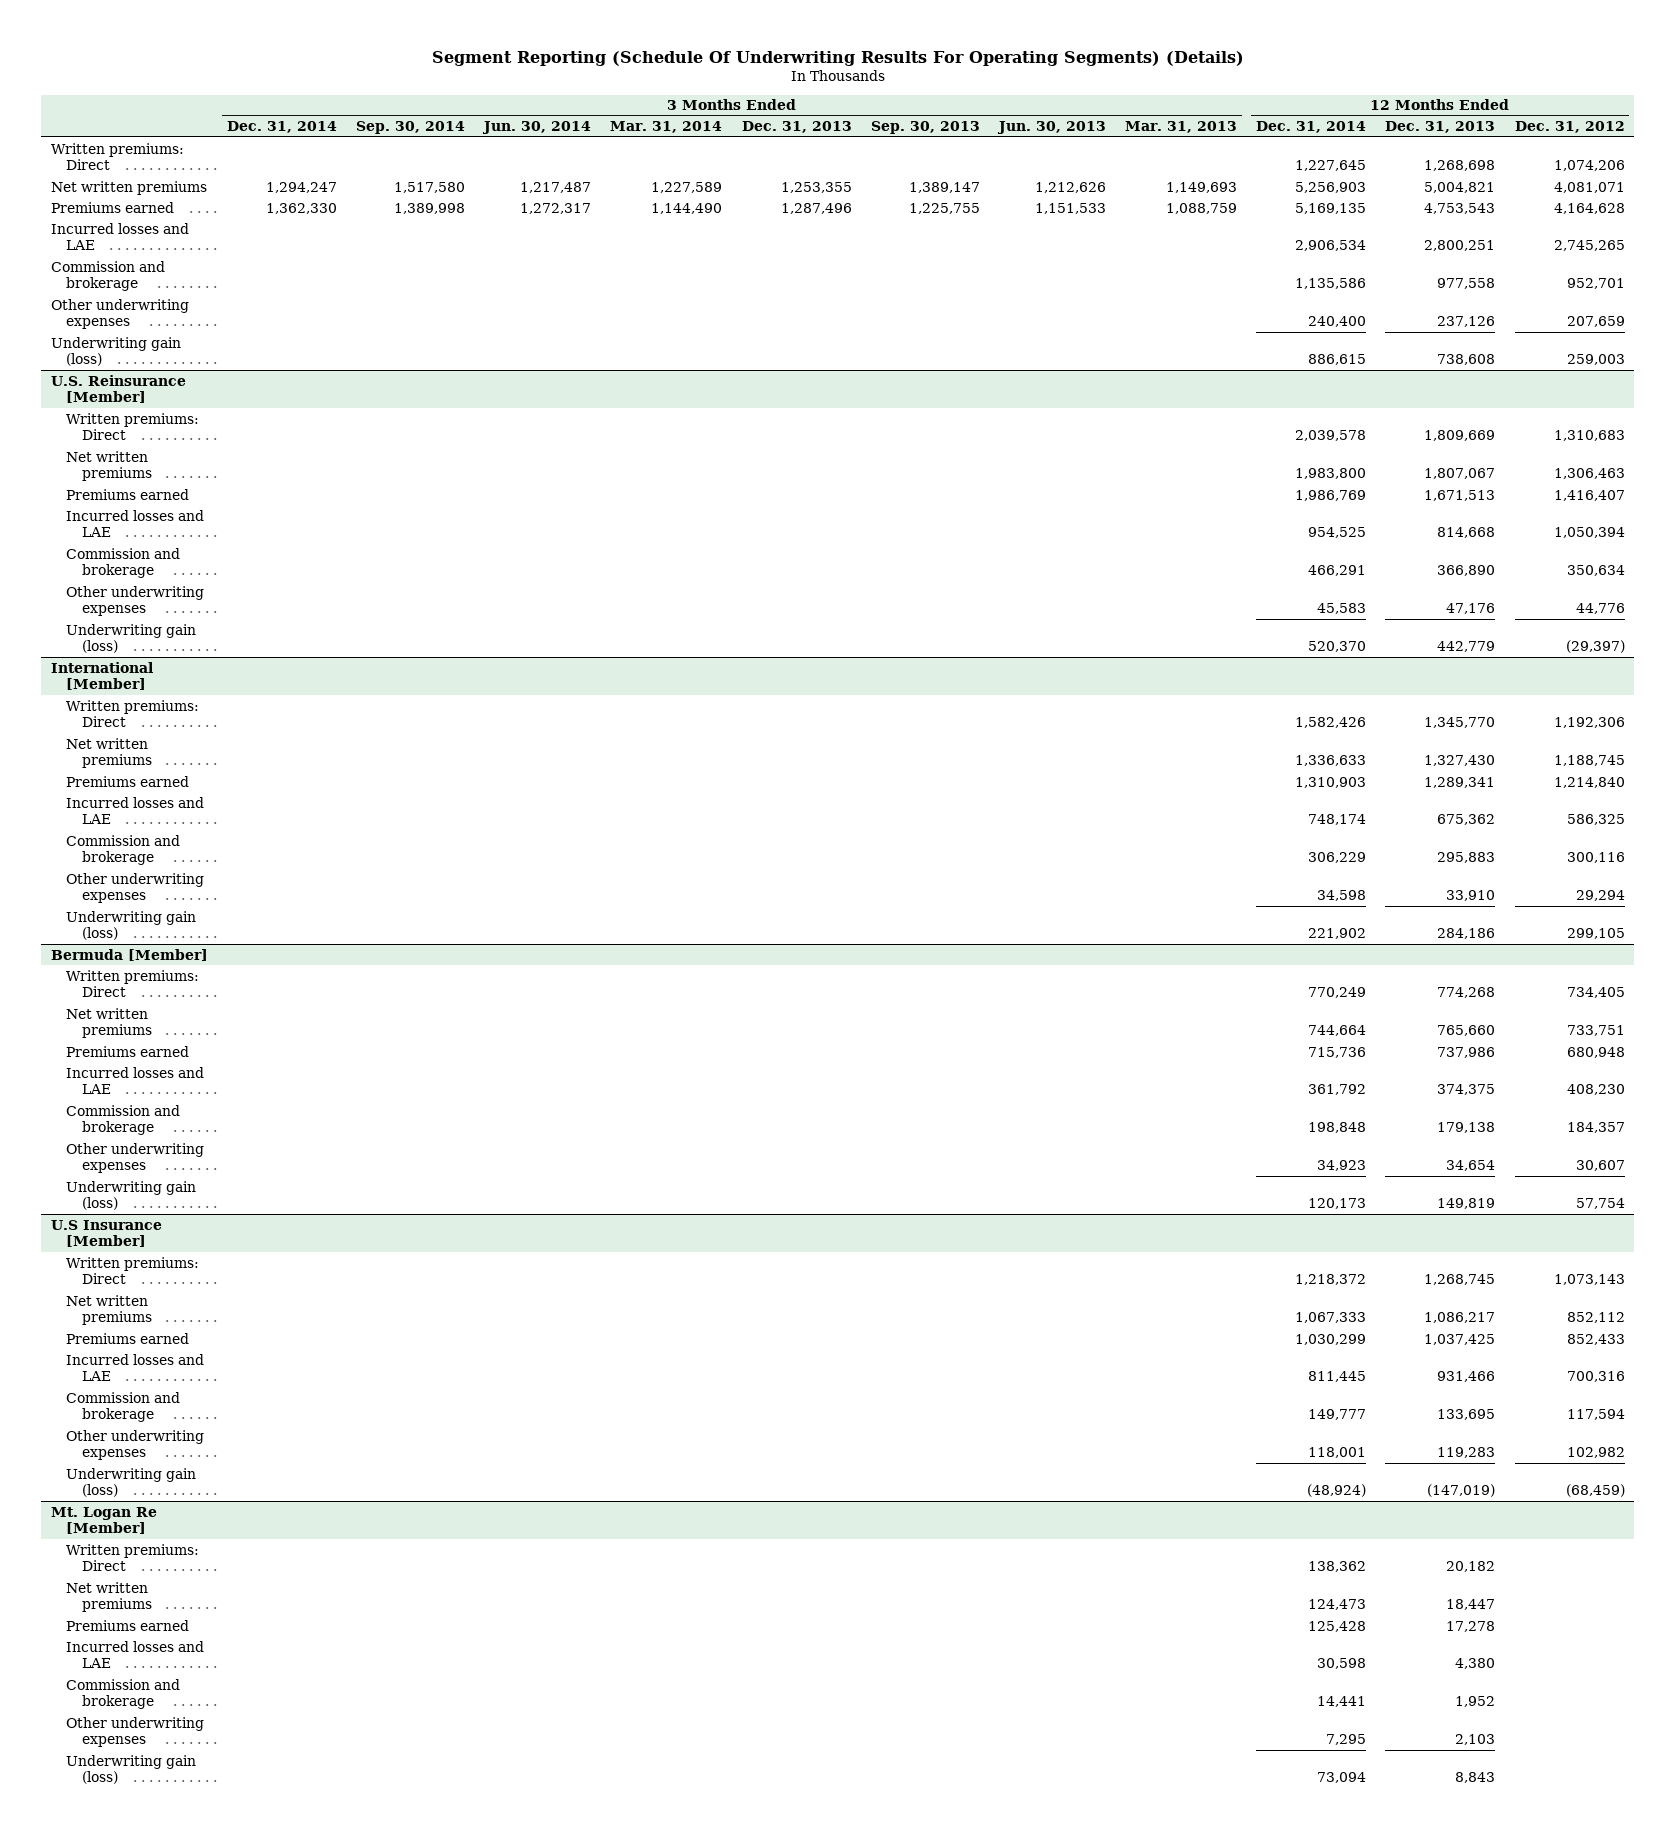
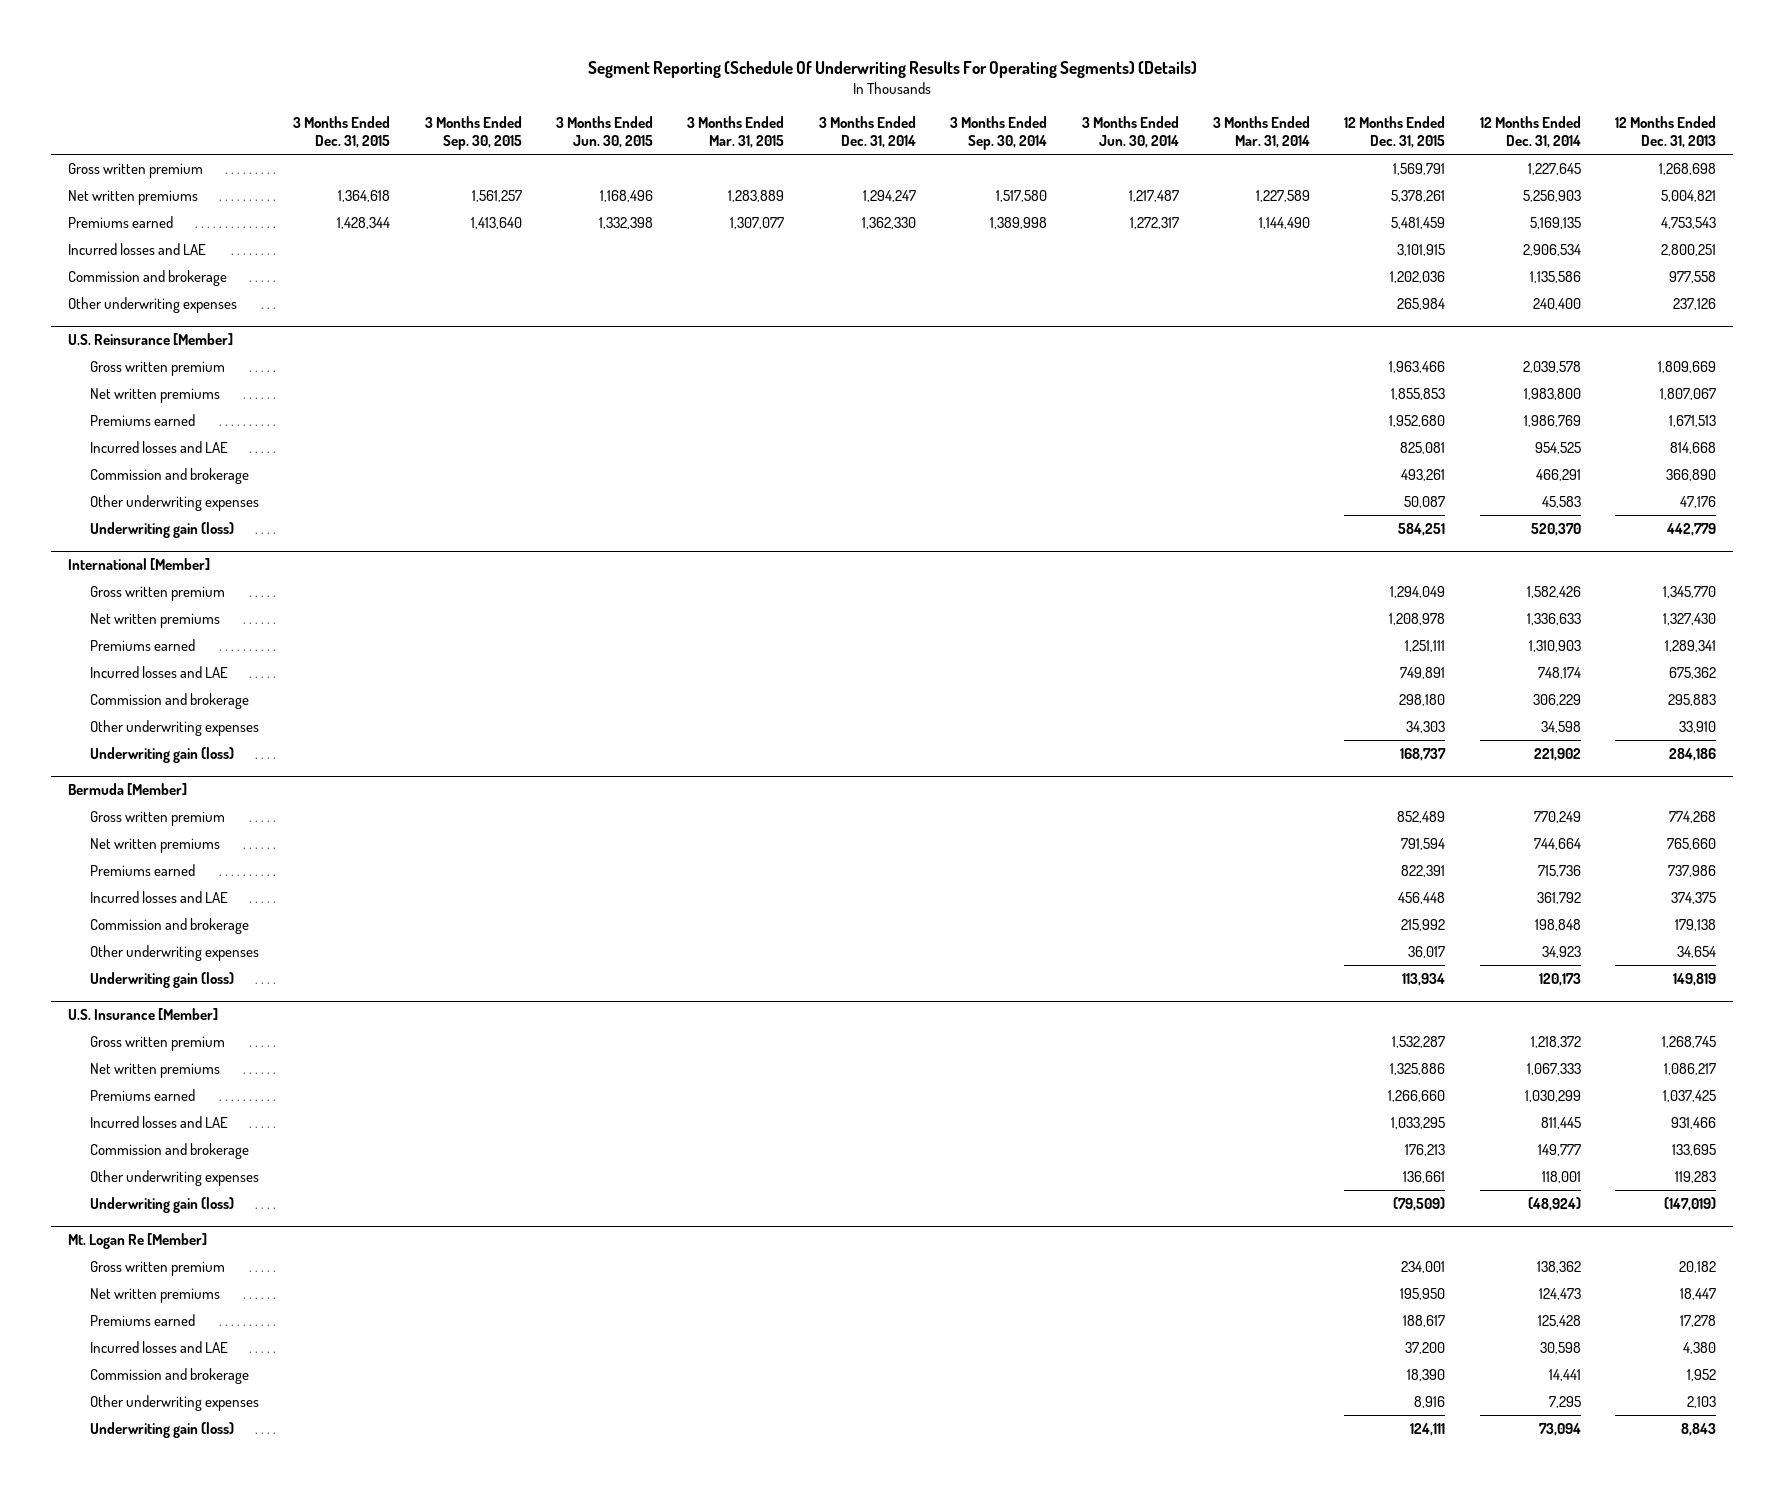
- | 3 Months Ended Dec. 31, 2014 | 3 Months Ended Sep. 30, 2014 | 3 Months Ended Jun. 30, 2014 | 3 Months Ended Mar. 31, 2014 | 3 Months Ended Dec. 31, 2013 | 3 Months Ended Sep. 30, 2013 | 3 Months Ended Jun. 30, 2013 | 3 Months Ended Mar. 31, 2013 | 12 Months Ended Dec. 31, 2014 | 12 Months Ended Dec. 31, 2013 | 12 Months Ended Dec. 31, 2012
+ | 3 Months Ended Dec. 31, 2015 | 3 Months Ended Sep. 30, 2015 | 3 Months Ended Jun. 30, 2015 | 3 Months Ended Mar. 31, 2015 | 3 Months Ended Dec. 31, 2014 | 3 Months Ended Sep. 30, 2014 | 3 Months Ended Jun. 30, 2014 | 3 Months Ended Mar. 31, 2014 | 12 Months Ended Dec. 31, 2015 | 12 Months Ended Dec. 31, 2014 | 12 Months Ended Dec. 31, 2013
- Written premiums: Direct | | | | | | | | | 1,227,645 | 1,268,698 | 1,074,206
+ Gross written premium | | | | | | | | | 1,569,791 | 1,227,645 | 1,268,698
- Underwriting gain (loss) | | | | | | | | | 886,615 | 738,608 | 259,003
@ U.S. Reinsurance [Member]
- Written premiums: Direct | | | | | | | | | 2,039,578 | 1,809,669 | 1,310,683
+ Gross written premium | | | | | | | | | 1,963,466 | 2,039,578 | 1,809,669
@ International [Member]
- Written premiums: Direct | | | | | | | | | 1,582,426 | 1,345,770 | 1,192,306
+ Gross written premium | | | | | | | | | 1,294,049 | 1,582,426 | 1,345,770
@ Bermuda [Member]
- Written premiums: Direct | | | | | | | | | 770,249 | 774,268 | 734,405
+ Gross written premium | | | | | | | | | 852,489 | 770,249 | 774,268
- U.S Insurance [Member]
- Written premiums: Direct | | | | | | | | | 1,218,372 | 1,268,745 | 1,073,143
+ U.S. Insurance [Member]
+ Gross written premium | | | | | | | | | 1,532,287 | 1,218,372 | 1,268,745
@ Mt. Logan Re [Member]
- Written premiums: Direct | | | | | | | | | 138,362 | 20,182 |
+ Gross written premium | | | | | | | | | 234,001 | 138,362 | 20,182

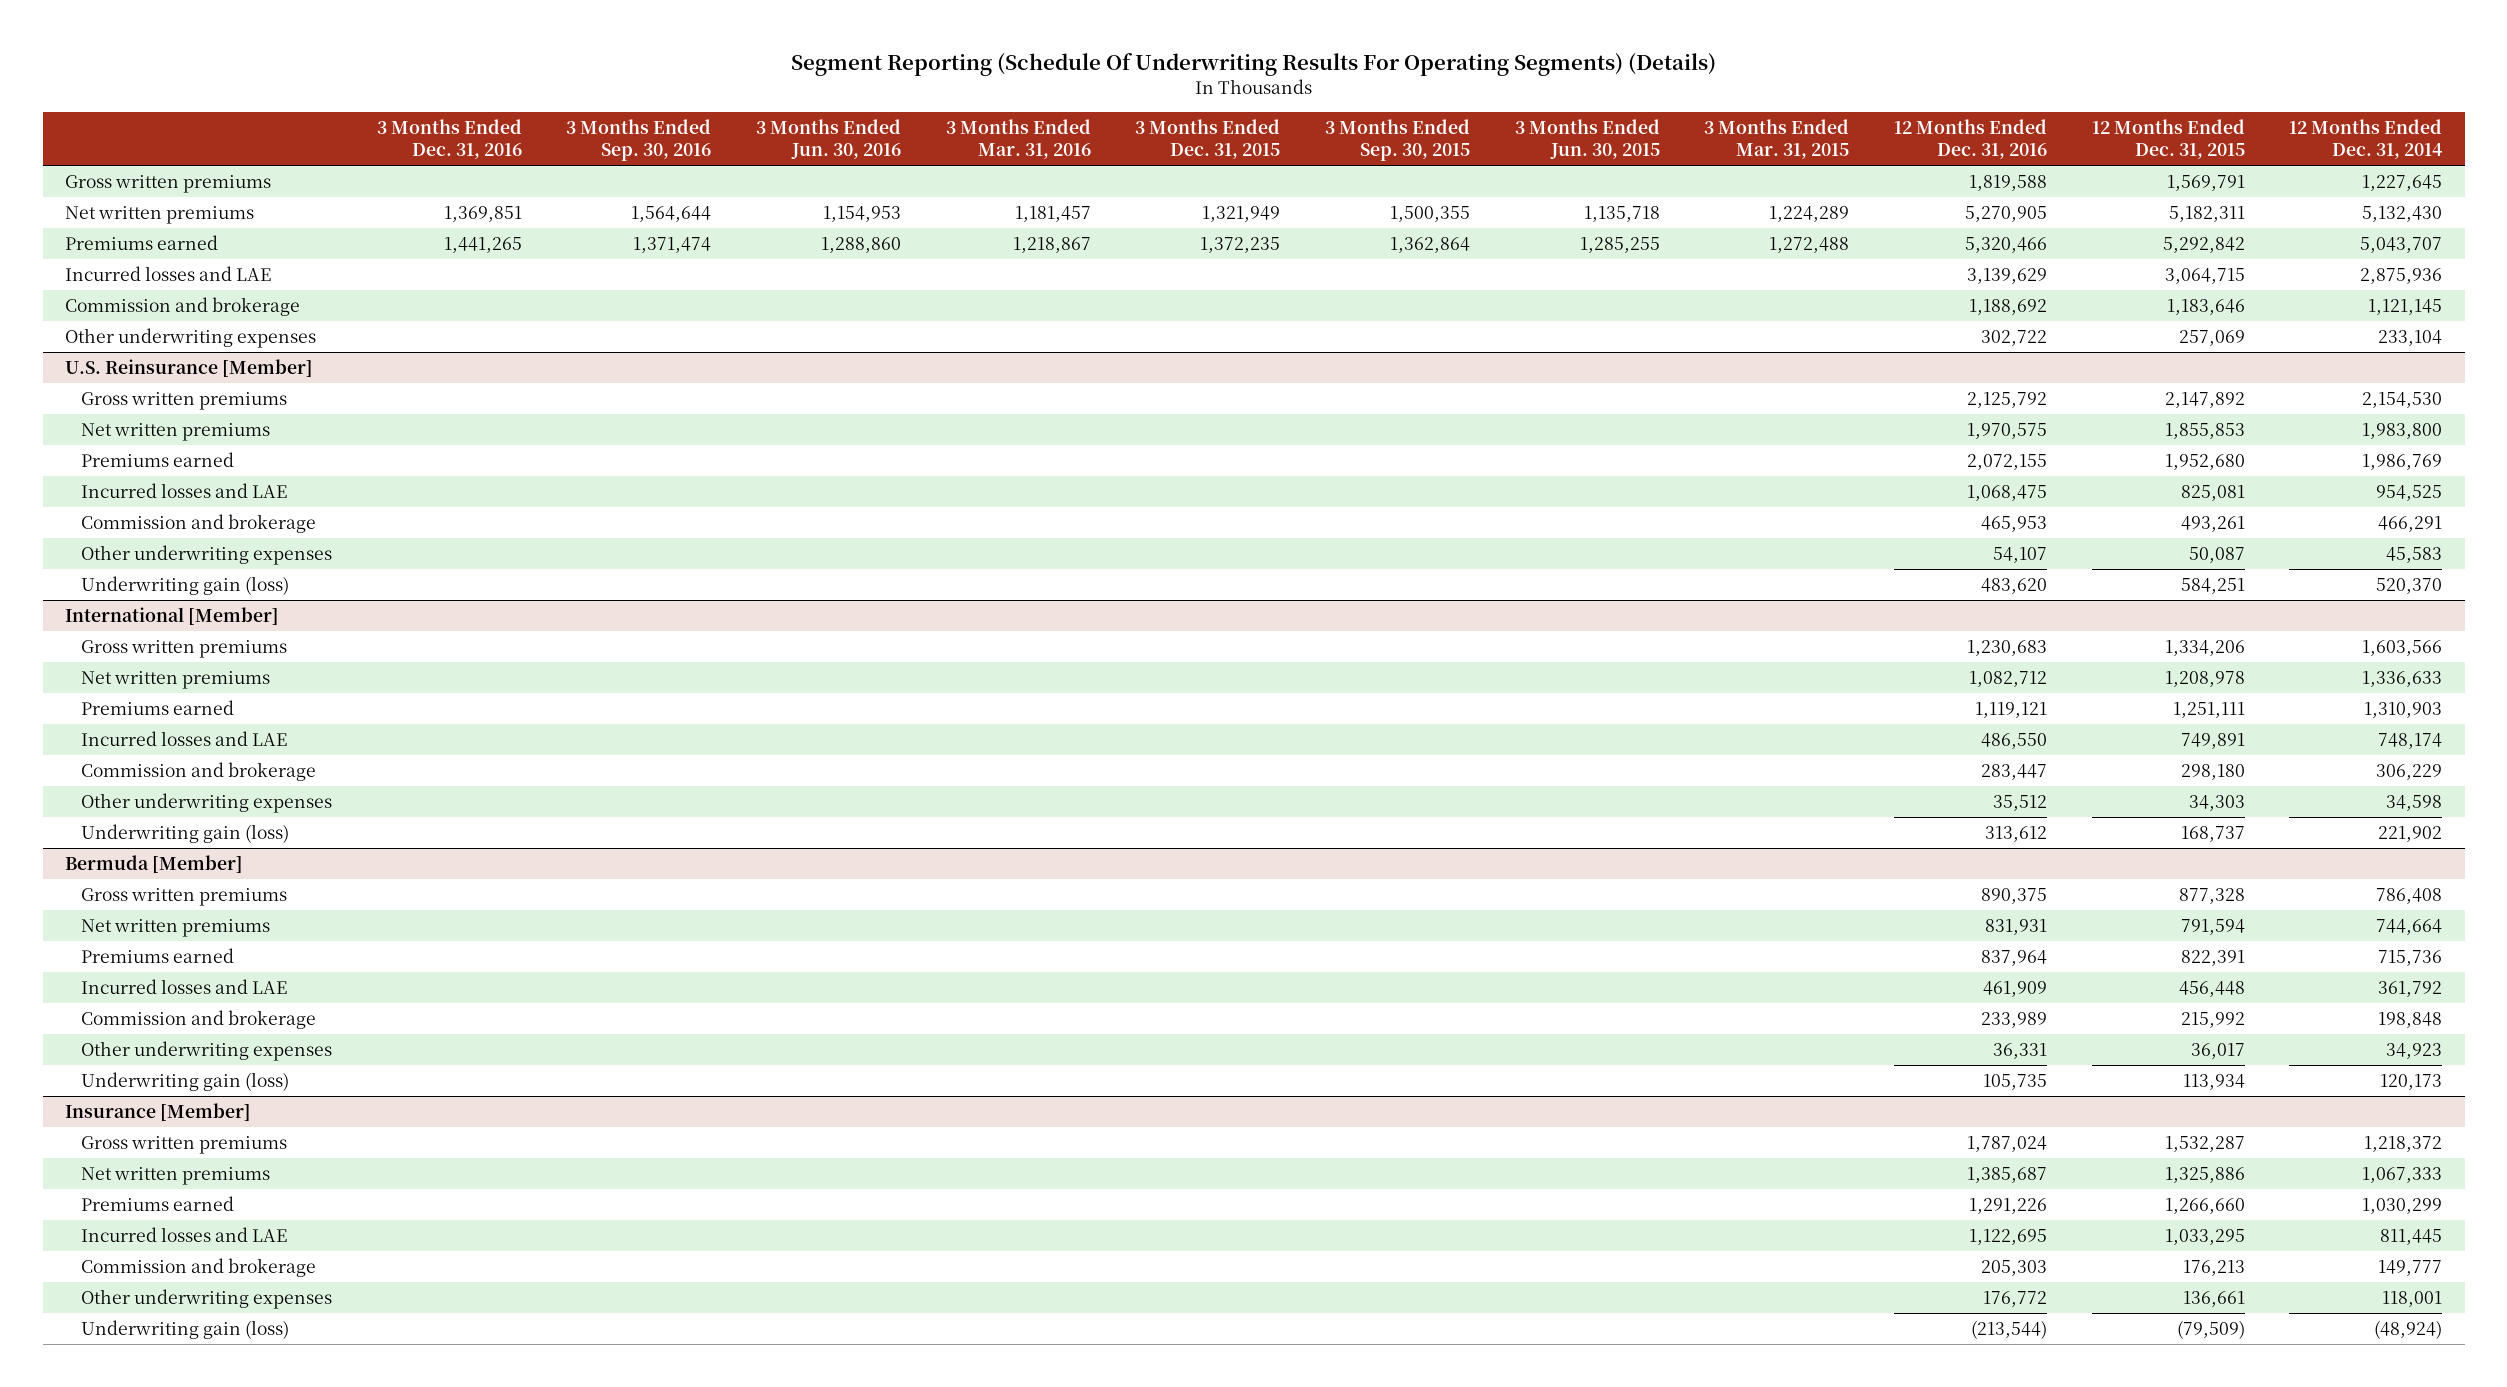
- | 3 Months Ended Dec. 31, 2015 | 3 Months Ended Sep. 30, 2015 | 3 Months Ended Jun. 30, 2015 | 3 Months Ended Mar. 31, 2015 | 3 Months Ended Dec. 31, 2014 | 3 Months Ended Sep. 30, 2014 | 3 Months Ended Jun. 30, 2014 | 3 Months Ended Mar. 31, 2014 | 12 Months Ended Dec. 31, 2015 | 12 Months Ended Dec. 31, 2014 | 12 Months Ended Dec. 31, 2013
+ | 3 Months Ended Dec. 31, 2016 | 3 Months Ended Sep. 30, 2016 | 3 Months Ended Jun. 30, 2016 | 3 Months Ended Mar. 31, 2016 | 3 Months Ended Dec. 31, 2015 | 3 Months Ended Sep. 30, 2015 | 3 Months Ended Jun. 30, 2015 | 3 Months Ended Mar. 31, 2015 | 12 Months Ended Dec. 31, 2016 | 12 Months Ended Dec. 31, 2015 | 12 Months Ended Dec. 31, 2014
- Gross written premium | | | | | | | | | 1,569,791 | 1,227,645 | 1,268,698
- Net written premiums | 1,364,618 | 1,561,257 | 1,168,496 | 1,283,889 | 1,294,247 | 1,517,580 | 1,217,487 | 1,227,589 | 5,378,261 | 5,256,903 | 5,004,821
- Premiums earned | 1,428,344 | 1,413,640 | 1,332,398 | 1,307,077 | 1,362,330 | 1,389,998 | 1,272,317 | 1,144,490 | 5,481,459 | 5,169,135 | 4,753,543
- Incurred losses and LAE | | | | | | | | | 3,101,915 | 2,906,534 | 2,800,251
- Commission and brokerage | | | | | | | | | 1,202,036 | 1,135,586 | 977,558
- Other underwriting expenses | | | | | | | | | 265,984 | 240,400 | 237,126
+ Gross written premiums | | | | | | | | | 1,819,588 | 1,569,791 | 1,227,645
+ Net written premiums | 1,369,851 | 1,564,644 | 1,154,953 | 1,181,457 | 1,321,949 | 1,500,355 | 1,135,718 | 1,224,289 | 5,270,905 | 5,182,311 | 5,132,430
+ Premiums earned | 1,441,265 | 1,371,474 | 1,288,860 | 1,218,867 | 1,372,235 | 1,362,864 | 1,285,255 | 1,272,488 | 5,320,466 | 5,292,842 | 5,043,707
+ Incurred losses and LAE | | | | | | | | | 3,139,629 | 3,064,715 | 2,875,936
+ Commission and brokerage | | | | | | | | | 1,188,692 | 1,183,646 | 1,121,145
+ Other underwriting expenses | | | | | | | | | 302,722 | 257,069 | 233,104
@ U.S. Reinsurance [Member]
- Gross written premium | | | | | | | | | 1,963,466 | 2,039,578 | 1,809,669
+ Gross written premiums | | | | | | | | | 2,125,792 | 2,147,892 | 2,154,530
@ International [Member]
- Gross written premium | | | | | | | | | 1,294,049 | 1,582,426 | 1,345,770
+ Gross written premiums | | | | | | | | | 1,230,683 | 1,334,206 | 1,603,566
@ Bermuda [Member]
- Gross written premium | | | | | | | | | 852,489 | 770,249 | 774,268
+ Gross written premiums | | | | | | | | | 890,375 | 877,328 | 786,408
- U.S. Insurance [Member]
- Gross written premium | | | | | | | | | 1,532,287 | 1,218,372 | 1,268,745
+ Insurance [Member]
+ Gross written premiums | | | | | | | | | 1,787,024 | 1,532,287 | 1,218,372
- Mt. Logan Re [Member]
- Gross written premium | | | | | | | | | 234,001 | 138,362 | 20,182
- Net written premiums | | | | | | | | | 195,950 | 124,473 | 18,447
- Premiums earned | | | | | | | | | 188,617 | 125,428 | 17,278
- Incurred losses and LAE | | | | | | | | | 37,200 | 30,598 | 4,380
- Commission and brokerage | | | | | | | | | 18,390 | 14,441 | 1,952
- Other underwriting expenses | | | | | | | | | 8,916 | 7,295 | 2,103
- Underwriting gain (loss) | | | | | | | | | 124,111 | 73,094 | 8,843

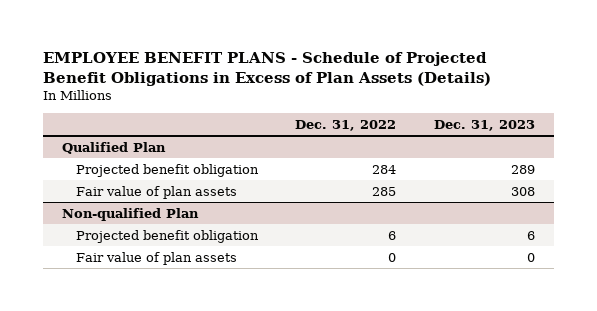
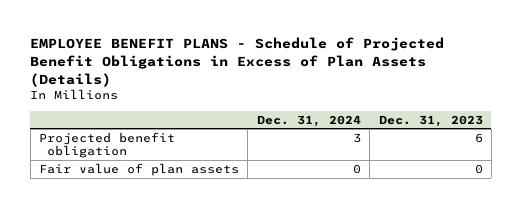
- | Dec. 31, 2022 | Dec. 31, 2023
+ | Dec. 31, 2024 | Dec. 31, 2023
- Qualified Plan
- Projected benefit obligation | 284 | 289
- Fair value of plan assets | 285 | 308
- Non-qualified Plan

